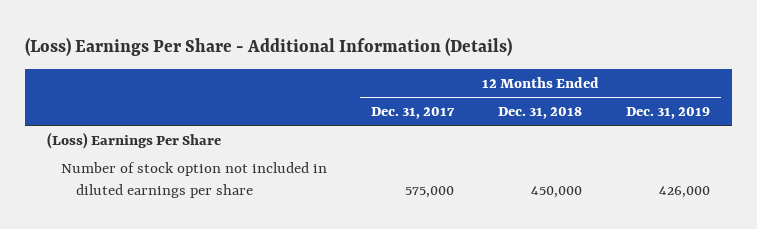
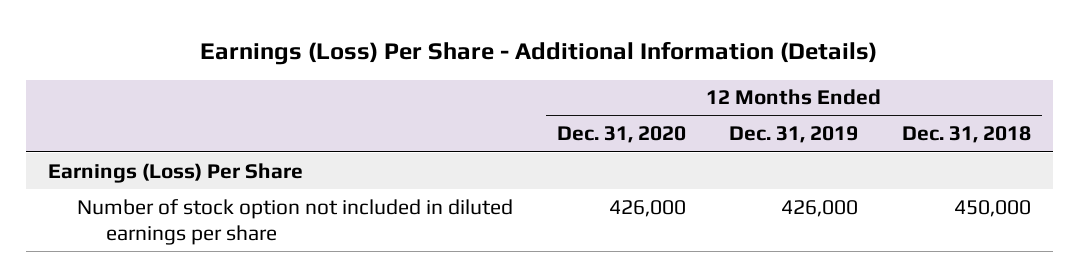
- (Loss) Earnings Per Share - Additional Information (Details)
+ Earnings (Loss) Per Share - Additional Information (Details)
- | 12 Months Ended Dec. 31, 2017 | 12 Months Ended Dec. 31, 2018 | 12 Months Ended Dec. 31, 2019
+ | 12 Months Ended Dec. 31, 2020 | 12 Months Ended Dec. 31, 2019 | 12 Months Ended Dec. 31, 2018
- (Loss) Earnings Per Share
+ Earnings (Loss) Per Share

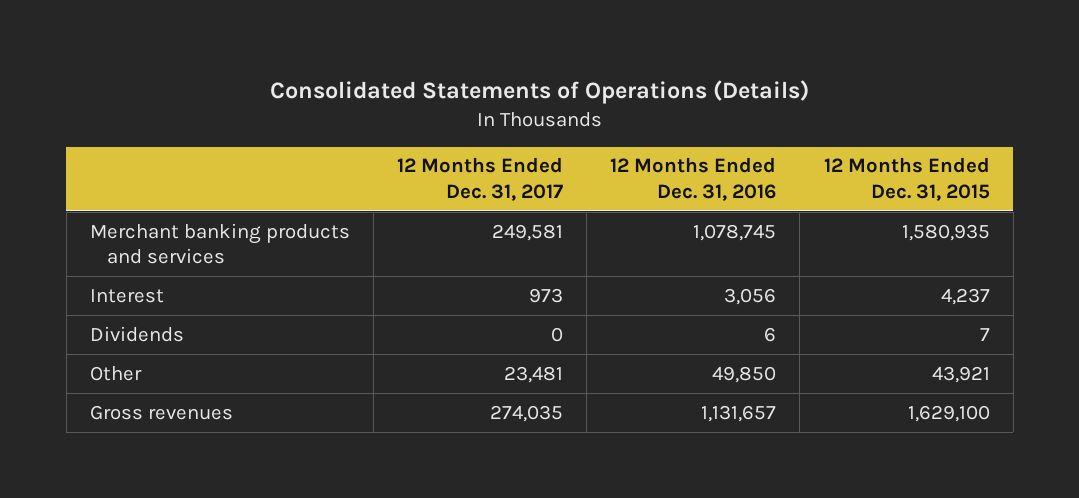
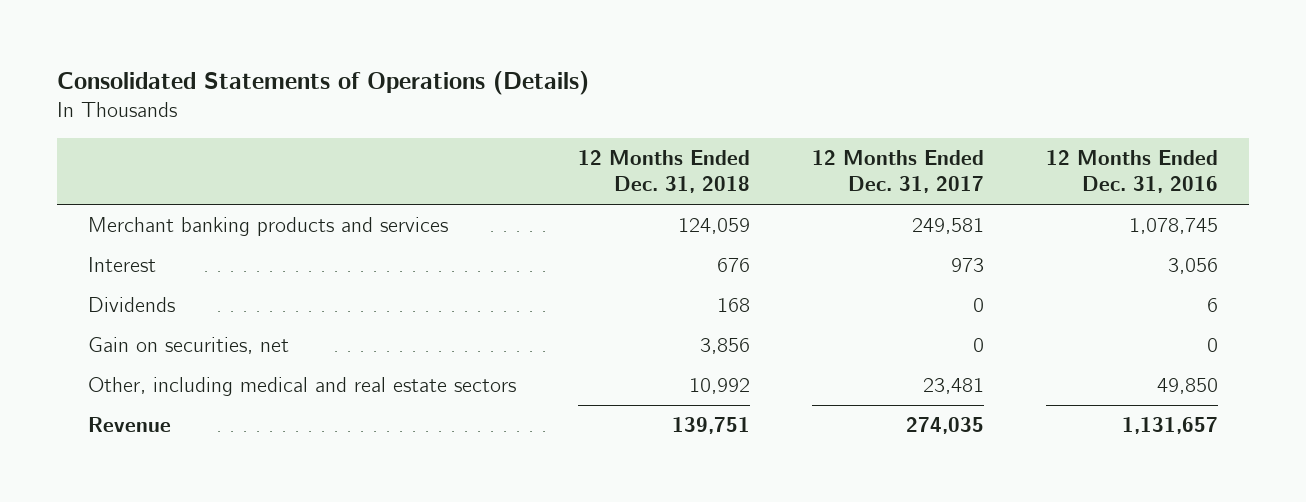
- | 12 Months Ended Dec. 31, 2017 | 12 Months Ended Dec. 31, 2016 | 12 Months Ended Dec. 31, 2015
+ | 12 Months Ended Dec. 31, 2018 | 12 Months Ended Dec. 31, 2017 | 12 Months Ended Dec. 31, 2016
- Other | 23,481 | 49,850 | 43,921
- Gross revenues | 274,035 | 1,131,657 | 1,629,100
+ Gain on securities, net | 3,856 | 0 | 0
+ Other, including medical and real estate sectors | 10,992 | 23,481 | 49,850
+ Revenue | 139,751 | 274,035 | 1,131,657

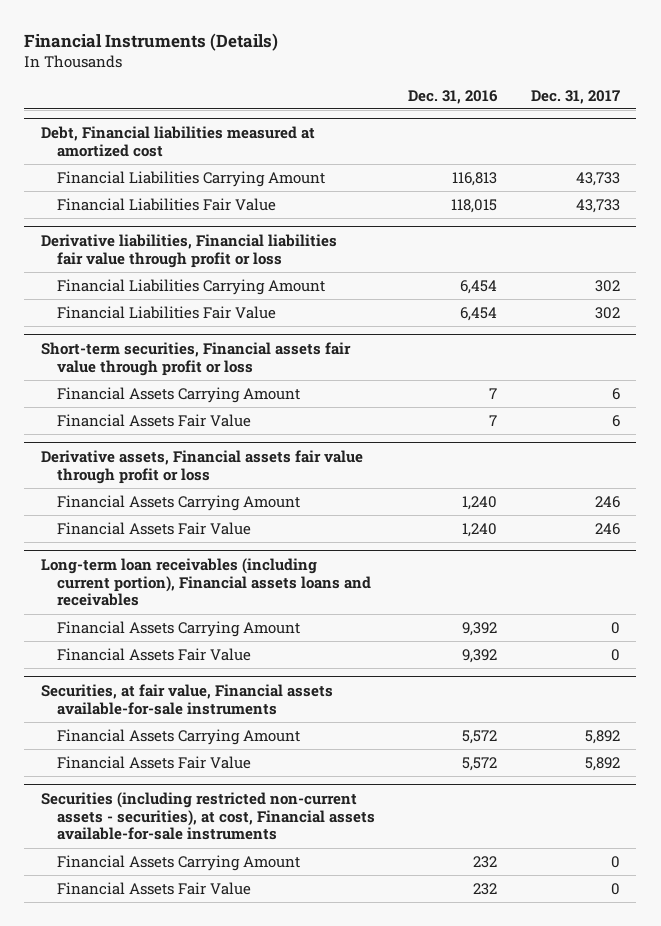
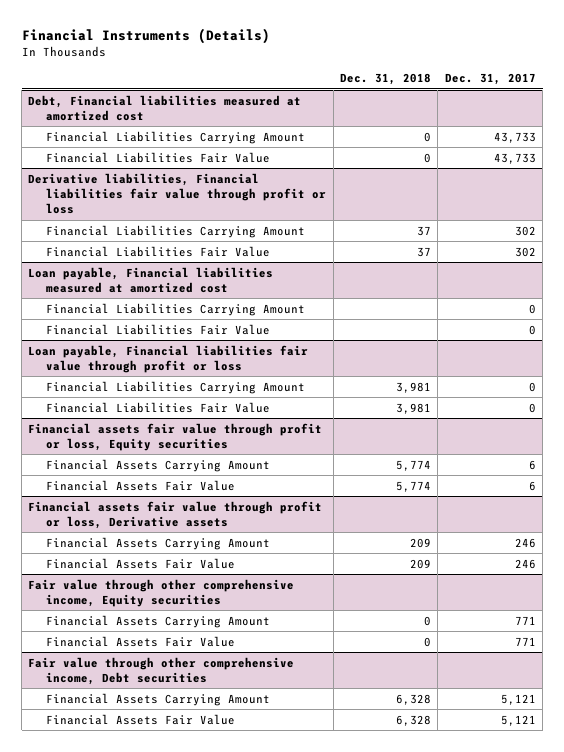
- | Dec. 31, 2016 | Dec. 31, 2017
+ | Dec. 31, 2018 | Dec. 31, 2017
- Short-term securities, Financial assets fair value through profit or loss
+ Loan payable, Financial liabilities measured at amortized cost
+ Financial Liabilities Carrying Amount | | 0
+ Financial Liabilities Fair Value | | 0
+ Loan payable, Financial liabilities fair value through profit or loss
+ Financial Liabilities Carrying Amount | 3,981 | 0
+ Financial Liabilities Fair Value | 3,981 | 0
+ Financial assets fair value through profit or loss, Equity securities
- Derivative assets, Financial assets fair value through profit or loss
+ Financial assets fair value through profit or loss, Derivative assets
- Long-term loan receivables (including current portion), Financial assets loans and receivables
- Financial Assets Carrying Amount | 9,392 | 0
- Financial Assets Fair Value | 9,392 | 0
- Securities, at fair value, Financial assets available-for-sale instruments
- Financial Assets Carrying Amount | 5,572 | 5,892
- Financial Assets Fair Value | 5,572 | 5,892
- Securities (including restricted non-current assets - securities), at cost, Financial assets available-for-sale instruments
- Financial Assets Carrying Amount | 232 | 0
- Financial Assets Fair Value | 232 | 0
+ Fair value through other comprehensive income, Equity securities
+ Financial Assets Carrying Amount | 0 | 771
+ Financial Assets Fair Value | 0 | 771
+ Fair value through other comprehensive income, Debt securities
+ Financial Assets Carrying Amount | 6,328 | 5,121
+ Financial Assets Fair Value | 6,328 | 5,121

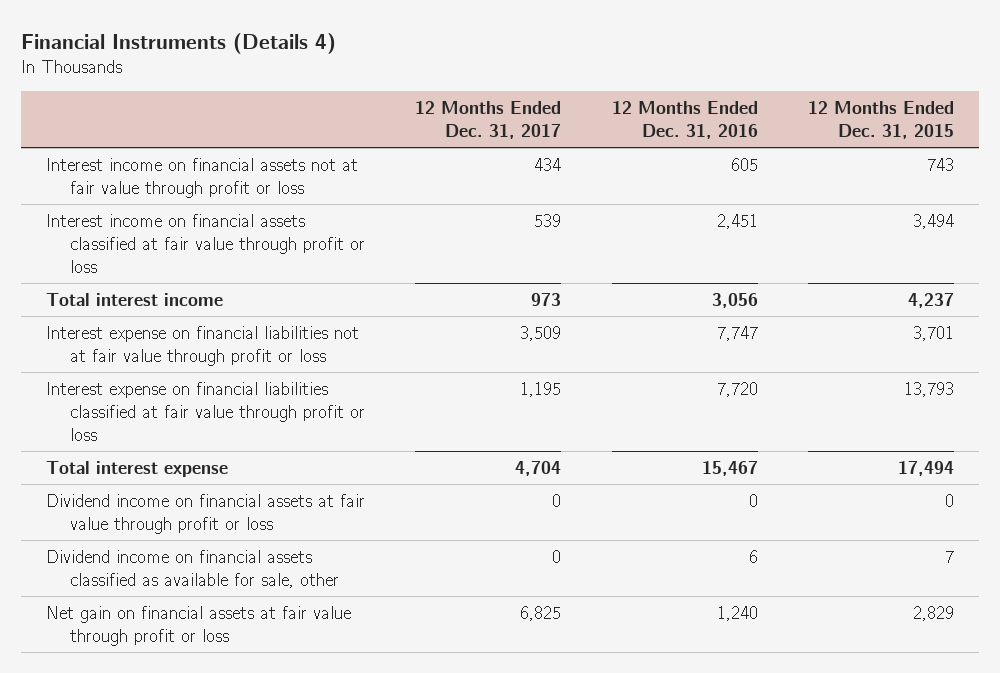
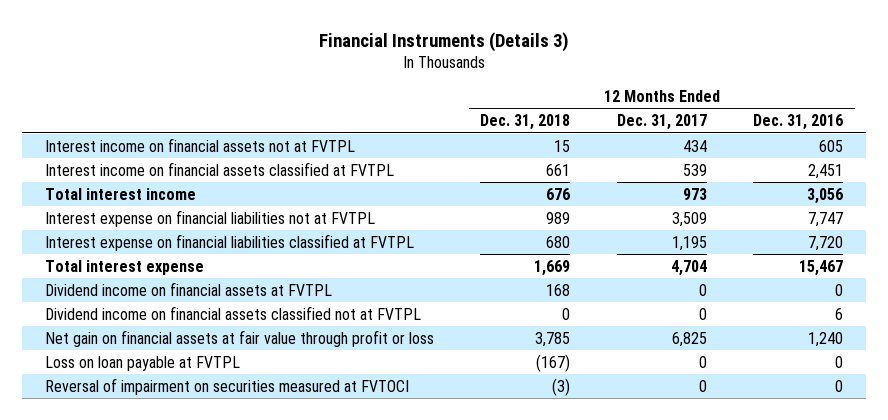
- Financial Instruments (Details 4)
+ Financial Instruments (Details 3)
- | 12 Months Ended Dec. 31, 2017 | 12 Months Ended Dec. 31, 2016 | 12 Months Ended Dec. 31, 2015
+ | 12 Months Ended Dec. 31, 2018 | 12 Months Ended Dec. 31, 2017 | 12 Months Ended Dec. 31, 2016
- Interest income on financial assets not at fair value through profit or loss | 434 | 605 | 743
- Interest income on financial assets classified at fair value through profit or loss | 539 | 2,451 | 3,494
+ Interest income on financial assets not at FVTPL | 15 | 434 | 605
+ Interest income on financial assets classified at FVTPL | 661 | 539 | 2,451
- Interest expense on financial liabilities not at fair value through profit or loss | 3,509 | 7,747 | 3,701
- Interest expense on financial liabilities classified at fair value through profit or loss | 1,195 | 7,720 | 13,793
+ Interest expense on financial liabilities not at FVTPL | 989 | 3,509 | 7,747
+ Interest expense on financial liabilities classified at FVTPL | 680 | 1,195 | 7,720
- Dividend income on financial assets at fair value through profit or loss | 0 | 0 | 0
- Dividend income on financial assets classified as available for sale, other | 0 | 6 | 7
+ Dividend income on financial assets at FVTPL | 168 | 0 | 0
+ Dividend income on financial assets classified not at FVTPL | 0 | 0 | 6
+ Loss on loan payable at FVTPL | (167) | 0 | 0
+ Reversal of impairment on securities measured at FVTOCI | (3) | 0 | 0

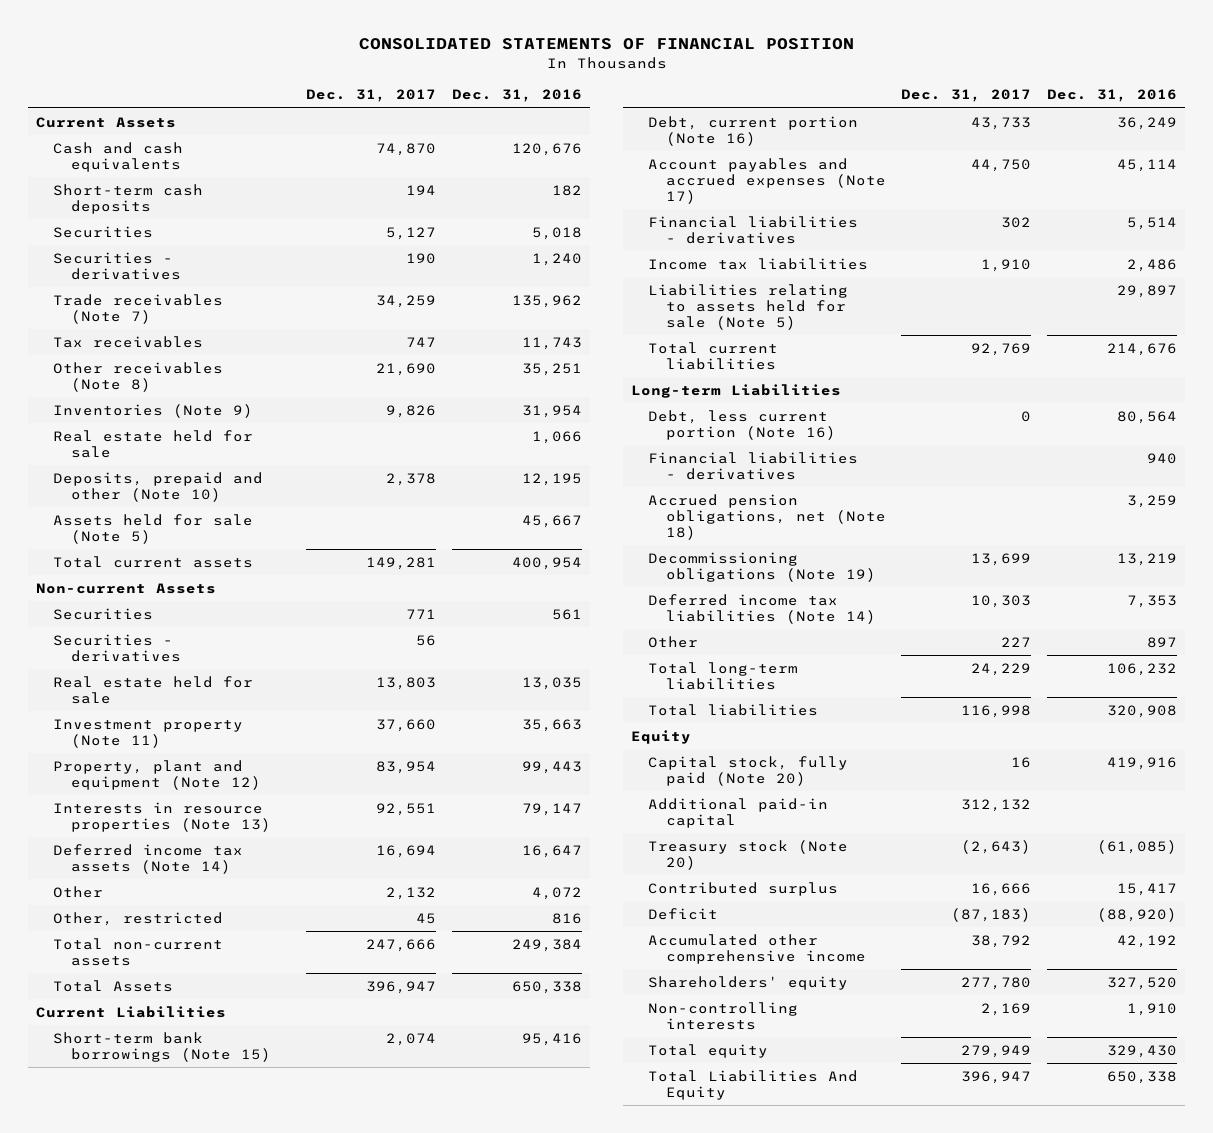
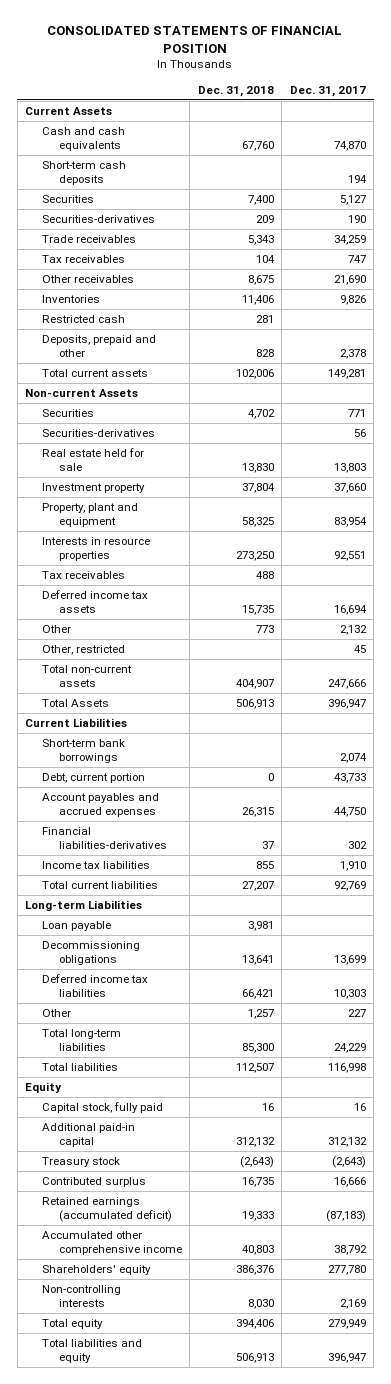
- | Dec. 31, 2017 | Dec. 31, 2016
+ | Dec. 31, 2018 | Dec. 31, 2017
- Securities - derivatives | 190 | 1,240
- Trade receivables (Note 7) | 34,259 | 135,962
+ Securities-derivatives | 209 | 190
+ Trade receivables | 5,343 | 34,259
- Other receivables (Note 8) | 21,690 | 35,251
- Inventories (Note 9) | 9,826 | 31,954
- Real estate held for sale | | 1,066
- Deposits, prepaid and other (Note 10) | 2,378 | 12,195
- Assets held for sale (Note 5) | | 45,667
+ Other receivables | 8,675 | 21,690
+ Inventories | 11,406 | 9,826
+ Restricted cash | 281 |
+ Deposits, prepaid and other | 828 | 2,378
- Securities - derivatives | 56 |
+ Securities-derivatives | | 56
- Investment property (Note 11) | 37,660 | 35,663
- Property, plant and equipment (Note 12) | 83,954 | 99,443
- Interests in resource properties (Note 13) | 92,551 | 79,147
- Deferred income tax assets (Note 14) | 16,694 | 16,647
+ Investment property | 37,804 | 37,660
+ Property, plant and equipment | 58,325 | 83,954
+ Interests in resource properties | 273,250 | 92,551
+ Tax receivables | 488 |
+ Deferred income tax assets | 15,735 | 16,694
- Short-term bank borrowings (Note 15) | 2,074 | 95,416
- Debt, current portion (Note 16) | 43,733 | 36,249
- Account payables and accrued expenses (Note 17) | 44,750 | 45,114
- Financial liabilities - derivatives | 302 | 5,514
+ Short-term bank borrowings | | 2,074
+ Debt, current portion | 0 | 43,733
+ Account payables and accrued expenses | 26,315 | 44,750
+ Financial liabilities-derivatives | 37 | 302
- Liabilities relating to assets held for sale (Note 5) | | 29,897
- Debt, less current portion (Note 16) | 0 | 80,564
- Financial liabilities - derivatives | | 940
- Accrued pension obligations, net (Note 18) | | 3,259
- Decommissioning obligations (Note 19) | 13,699 | 13,219
- Deferred income tax liabilities (Note 14) | 10,303 | 7,353
+ Loan payable | 3,981 |
+ Decommissioning obligations | 13,641 | 13,699
+ Deferred income tax liabilities | 66,421 | 10,303
- Capital stock, fully paid (Note 20) | 16 | 419,916
+ Capital stock, fully paid | 16 | 16
- Treasury stock (Note 20) | (2,643) | (61,085)
+ Treasury stock | (2,643) | (2,643)
- Deficit | (87,183) | (88,920)
+ Retained earnings (accumulated deficit) | 19,333 | (87,183)
- Total Liabilities And Equity | 396,947 | 650,338
+ Total liabilities and equity | 506,913 | 396,947

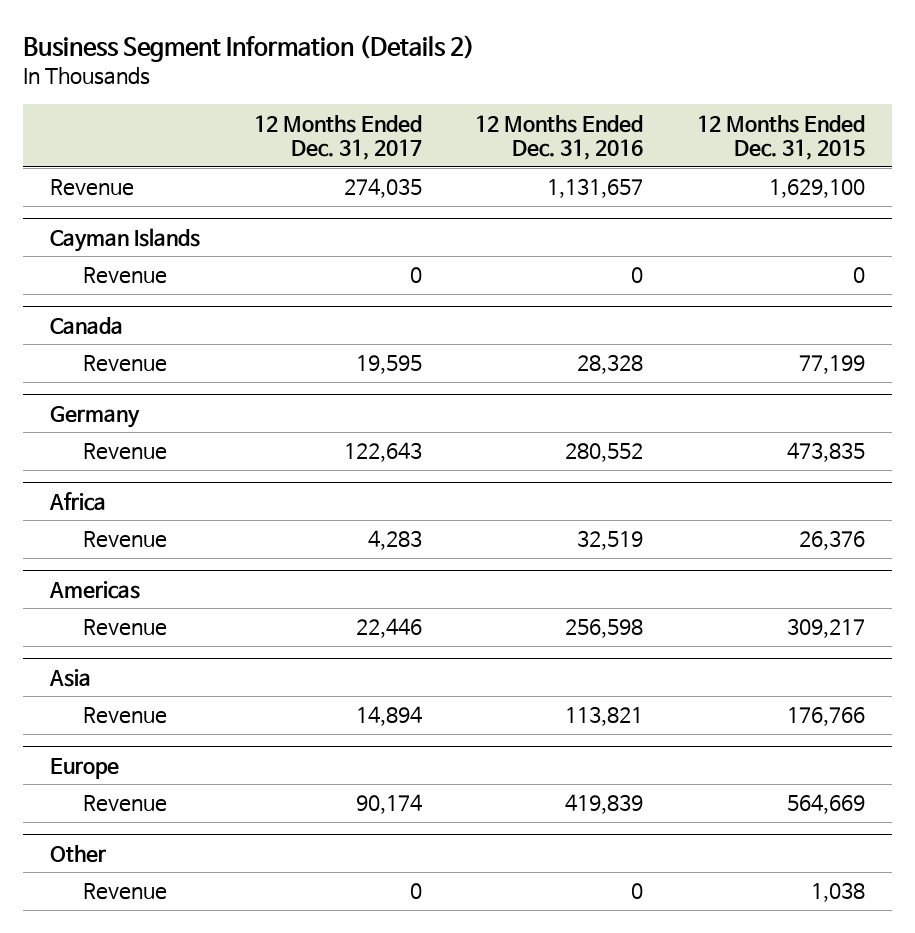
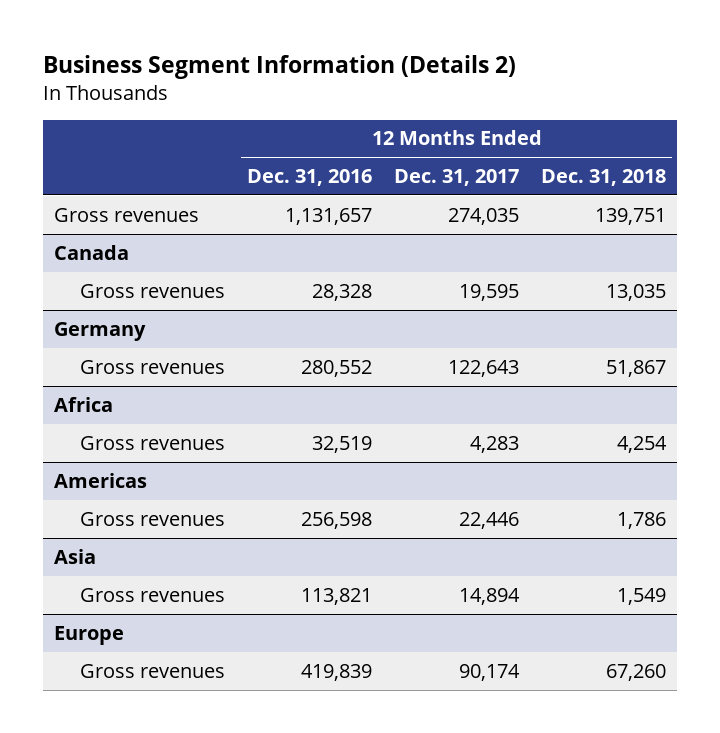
- | 12 Months Ended Dec. 31, 2017 | 12 Months Ended Dec. 31, 2016 | 12 Months Ended Dec. 31, 2015
+ | 12 Months Ended Dec. 31, 2016 | 12 Months Ended Dec. 31, 2017 | 12 Months Ended Dec. 31, 2018
- Revenue | 274,035 | 1,131,657 | 1,629,100
- Cayman Islands
- Revenue | 0 | 0 | 0
+ Gross revenues | 1,131,657 | 274,035 | 139,751
@ Canada
- Revenue | 19,595 | 28,328 | 77,199
+ Gross revenues | 28,328 | 19,595 | 13,035
@ Germany
- Revenue | 122,643 | 280,552 | 473,835
+ Gross revenues | 280,552 | 122,643 | 51,867
@ Africa
- Revenue | 4,283 | 32,519 | 26,376
+ Gross revenues | 32,519 | 4,283 | 4,254
@ Americas
- Revenue | 22,446 | 256,598 | 309,217
+ Gross revenues | 256,598 | 22,446 | 1,786
@ Asia
- Revenue | 14,894 | 113,821 | 176,766
+ Gross revenues | 113,821 | 14,894 | 1,549
@ Europe
- Revenue | 90,174 | 419,839 | 564,669
- Other
- Revenue | 0 | 0 | 1,038
@ Europe
+ Gross revenues | 419,839 | 90,174 | 67,260

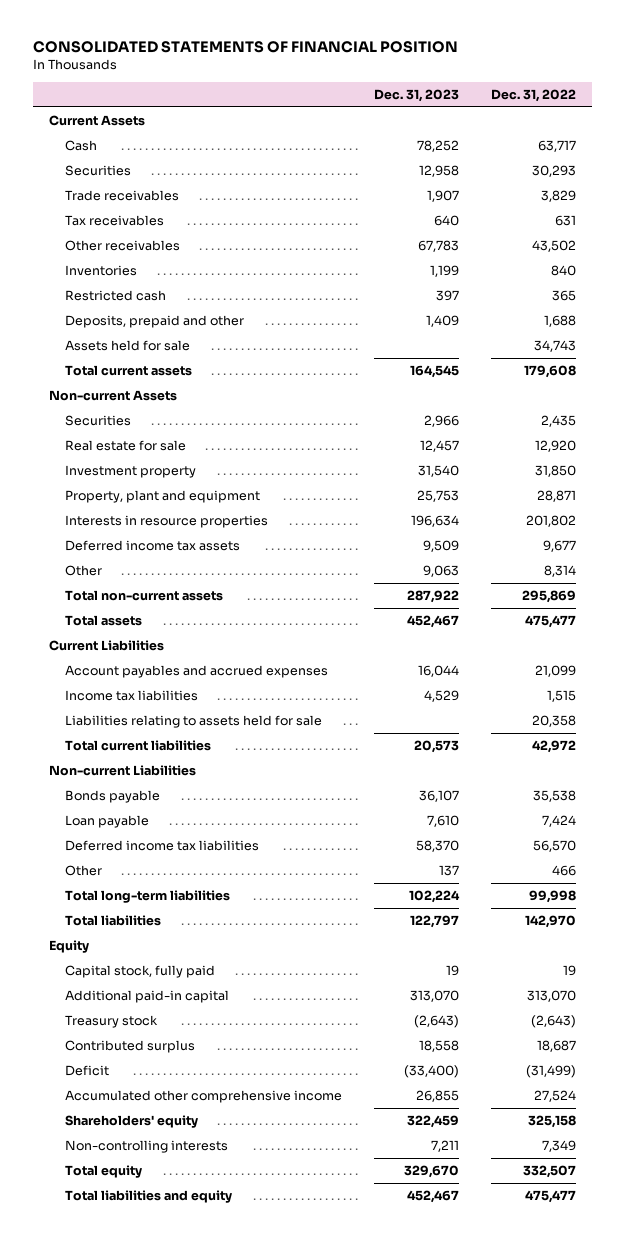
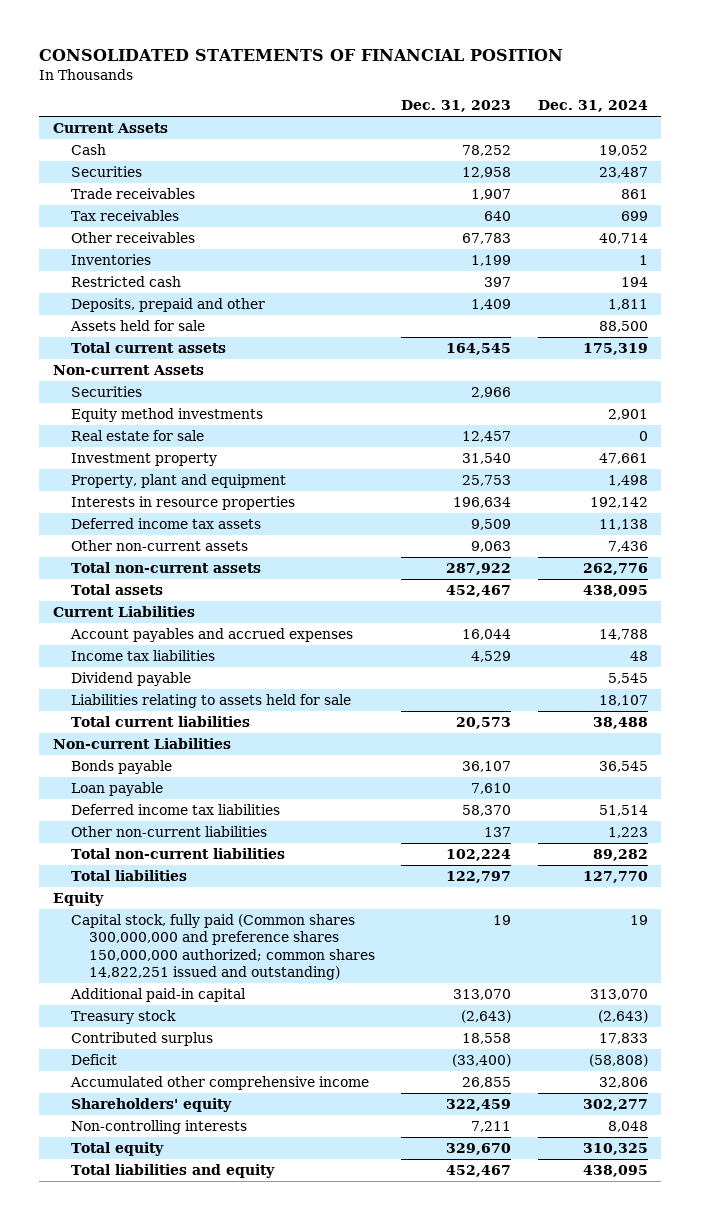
- | Dec. 31, 2023 | Dec. 31, 2022
+ | Dec. 31, 2023 | Dec. 31, 2024
+ Equity method investments | | 2,901
- Other | 9,063 | 8,314
+ Other non-current assets | 9,063 | 7,436
+ Dividend payable | | 5,545
- Other | 137 | 466
- Total long-term liabilities | 102,224 | 99,998
+ Other non-current liabilities | 137 | 1,223
+ Total non-current liabilities | 102,224 | 89,282
- Capital stock, fully paid | 19 | 19
+ Capital stock, fully paid (Common shares 300,000,000 and preference shares 150,000,000 authorized; common shares 14,822,251 issued and outstanding) | 19 | 19

